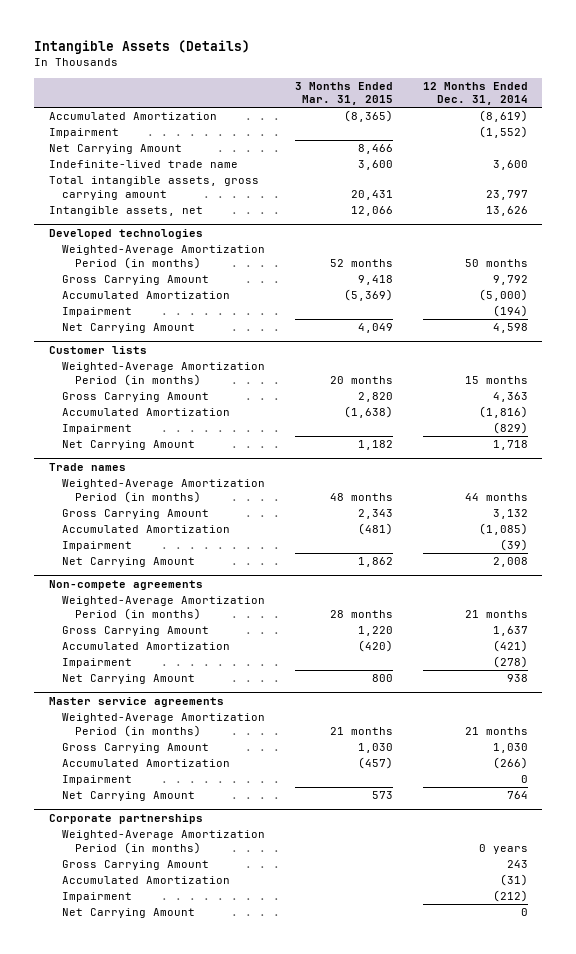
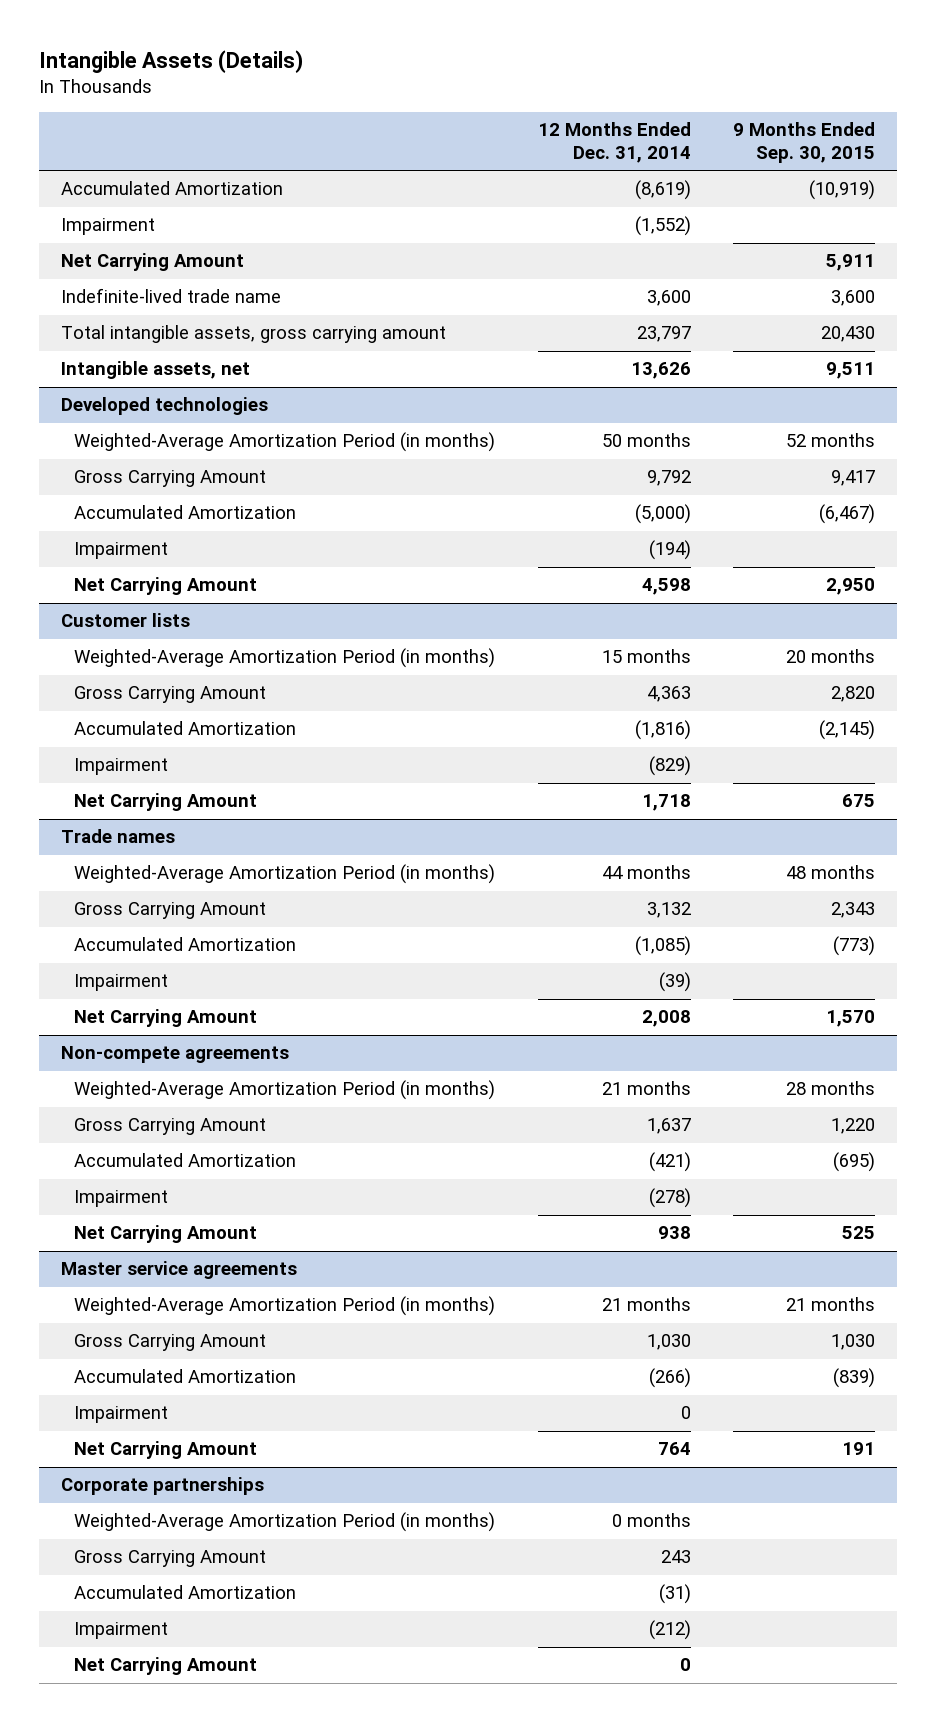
- | 3 Months Ended Mar. 31, 2015 | 12 Months Ended Dec. 31, 2014
+ | 12 Months Ended Dec. 31, 2014 | 9 Months Ended Sep. 30, 2015
@ Corporate partnerships
- Weighted-Average Amortization Period (in months) | | 0 years
+ Weighted-Average Amortization Period (in months) | 0 months |

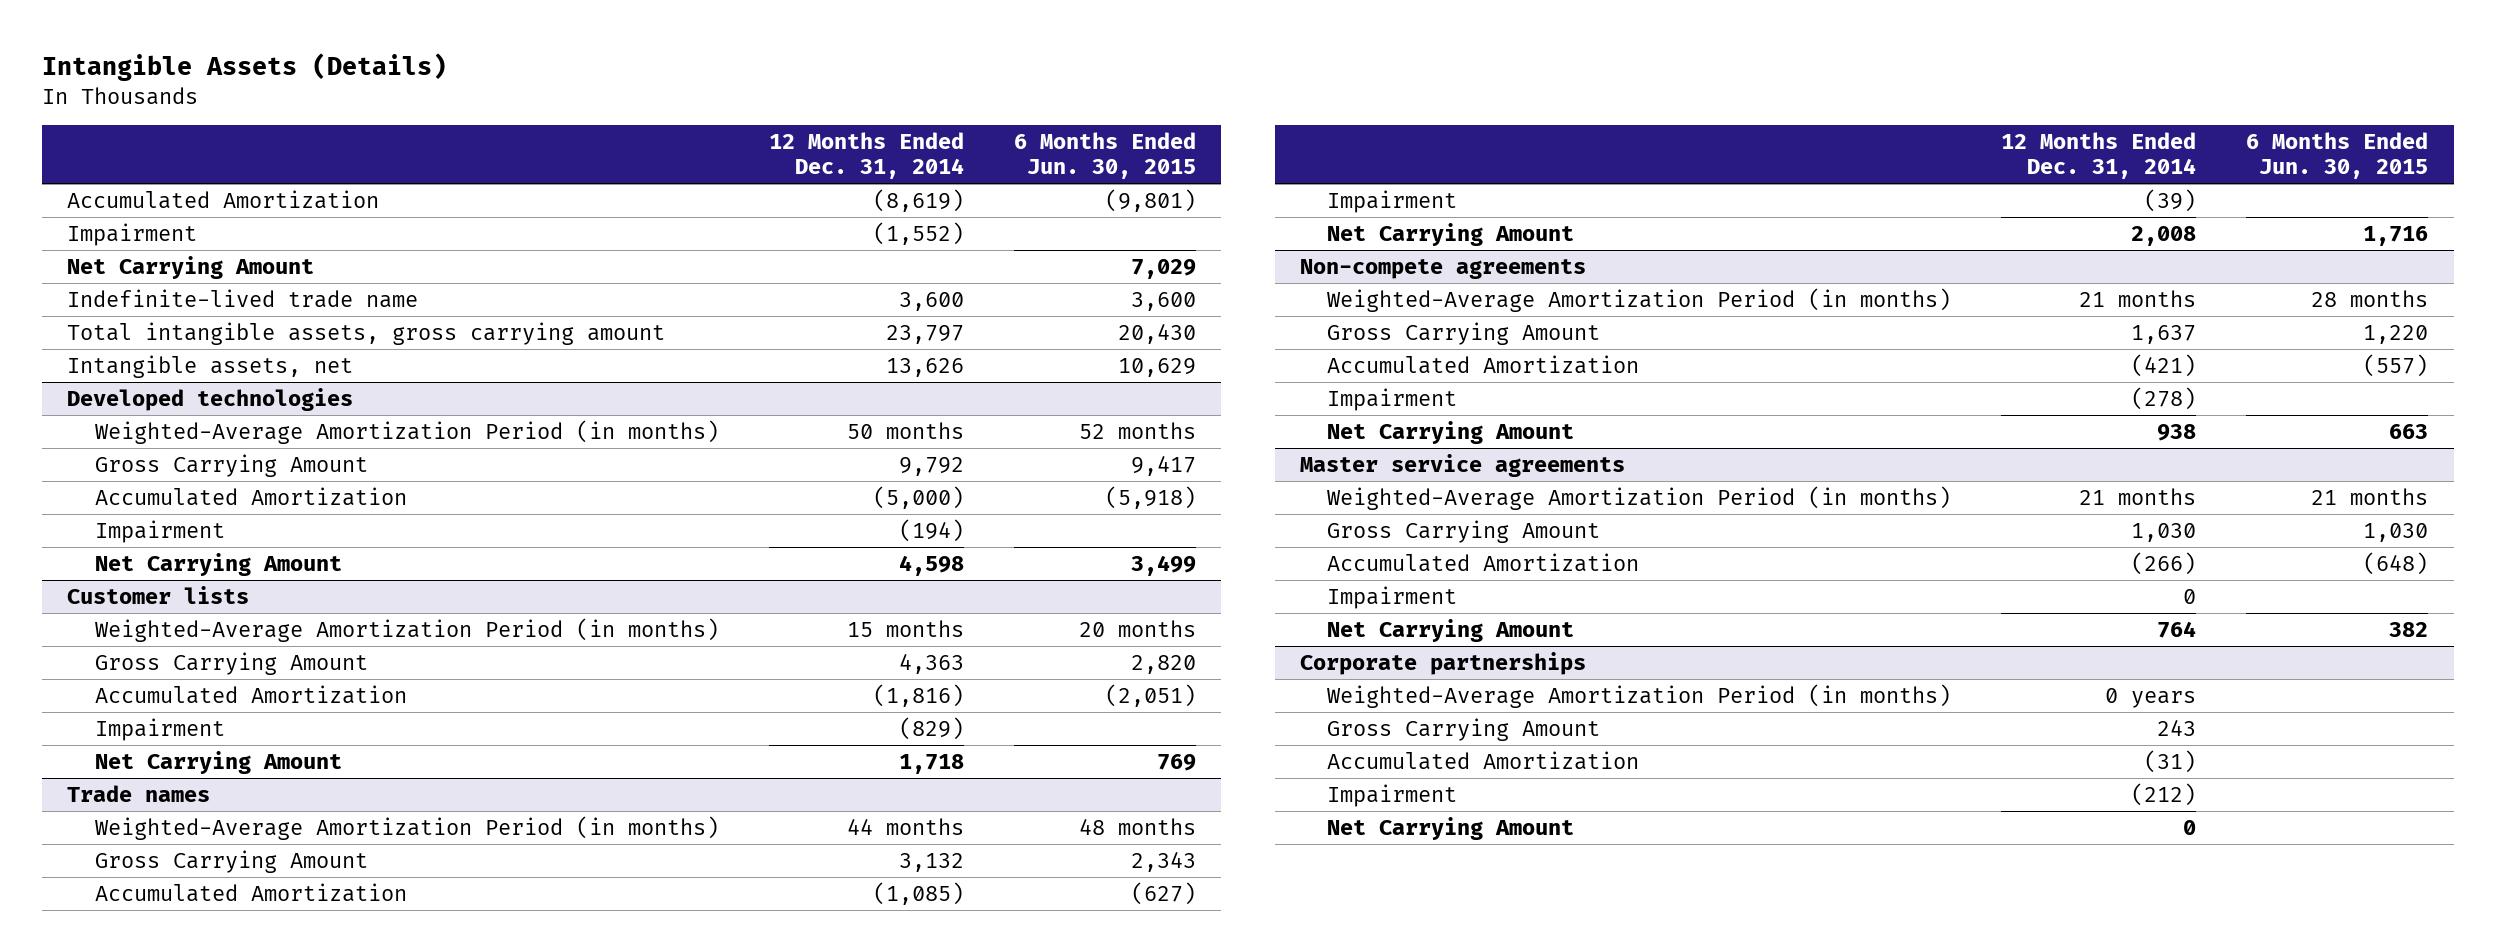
- | 12 Months Ended Dec. 31, 2014 | 9 Months Ended Sep. 30, 2015
+ | 12 Months Ended Dec. 31, 2014 | 6 Months Ended Jun. 30, 2015
@ Corporate partnerships
- Weighted-Average Amortization Period (in months) | 0 months |
+ Weighted-Average Amortization Period (in months) | 0 years |

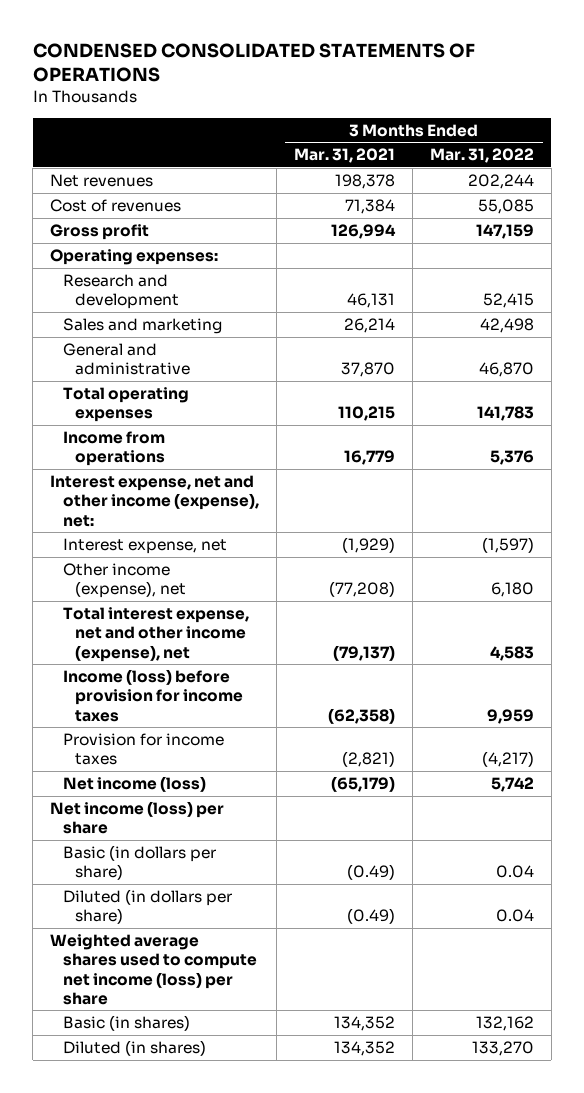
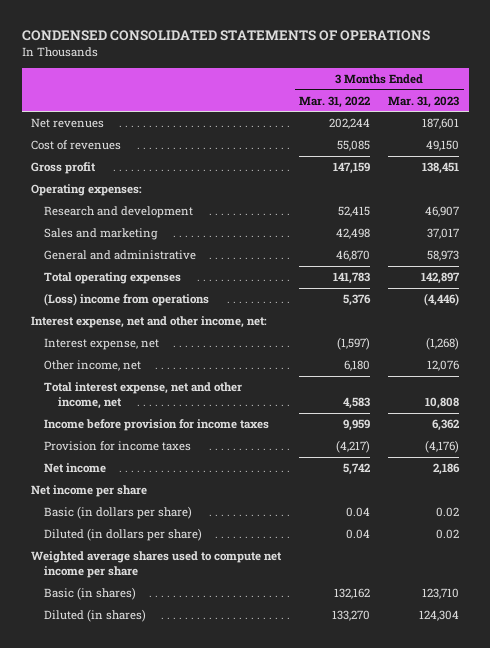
- | 3 Months Ended Mar. 31, 2021 | 3 Months Ended Mar. 31, 2022
+ | 3 Months Ended Mar. 31, 2022 | 3 Months Ended Mar. 31, 2023
- Income from operations | 16,779 | 5,376
- Interest expense, net and other income (expense), net:
+ (Loss) income from operations | 5,376 | (4,446)
+ Interest expense, net and other income, net:
- Other income (expense), net | (77,208) | 6,180
- Total interest expense, net and other income (expense), net | (79,137) | 4,583
- Income (loss) before provision for income taxes | (62,358) | 9,959
+ Other income, net | 6,180 | 12,076
+ Total interest expense, net and other income, net | 4,583 | 10,808
+ Income before provision for income taxes | 9,959 | 6,362
- Net income (loss) | (65,179) | 5,742
- Net income (loss) per share
+ Net income | 5,742 | 2,186
+ Net income per share
- Weighted average shares used to compute net income (loss) per share
+ Weighted average shares used to compute net income per share

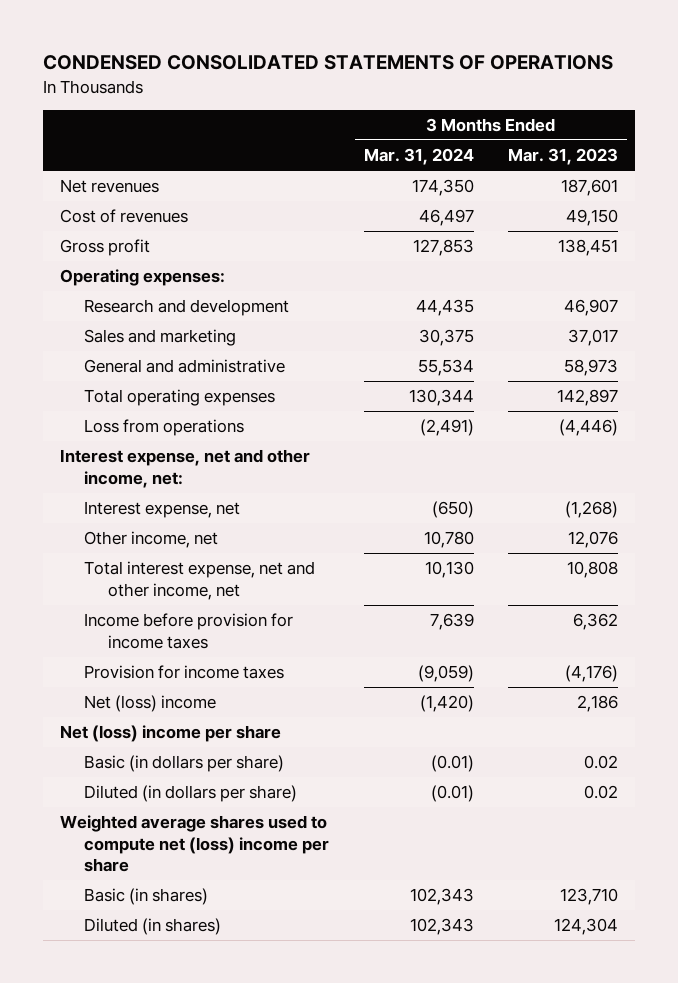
- | 3 Months Ended Mar. 31, 2022 | 3 Months Ended Mar. 31, 2023
+ | 3 Months Ended Mar. 31, 2024 | 3 Months Ended Mar. 31, 2023
- (Loss) income from operations | 5,376 | (4,446)
+ Loss from operations | (2,491) | (4,446)
- Net income | 5,742 | 2,186
- Net income per share
+ Net (loss) income | (1,420) | 2,186
+ Net (loss) income per share
- Weighted average shares used to compute net income per share
+ Weighted average shares used to compute net (loss) income per share

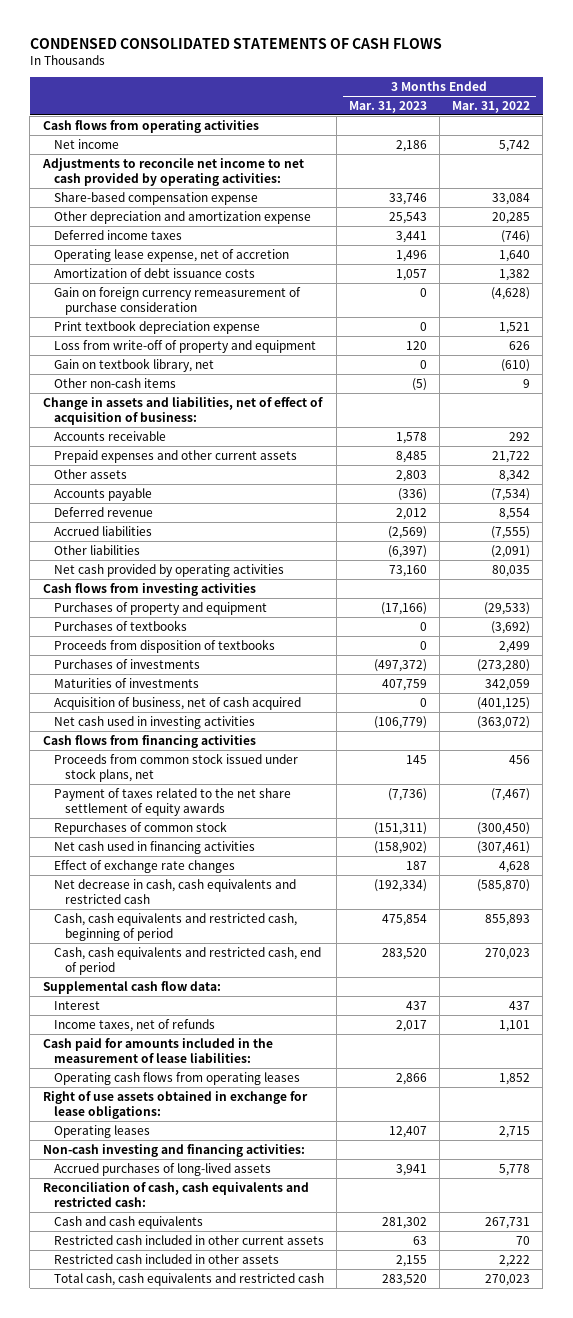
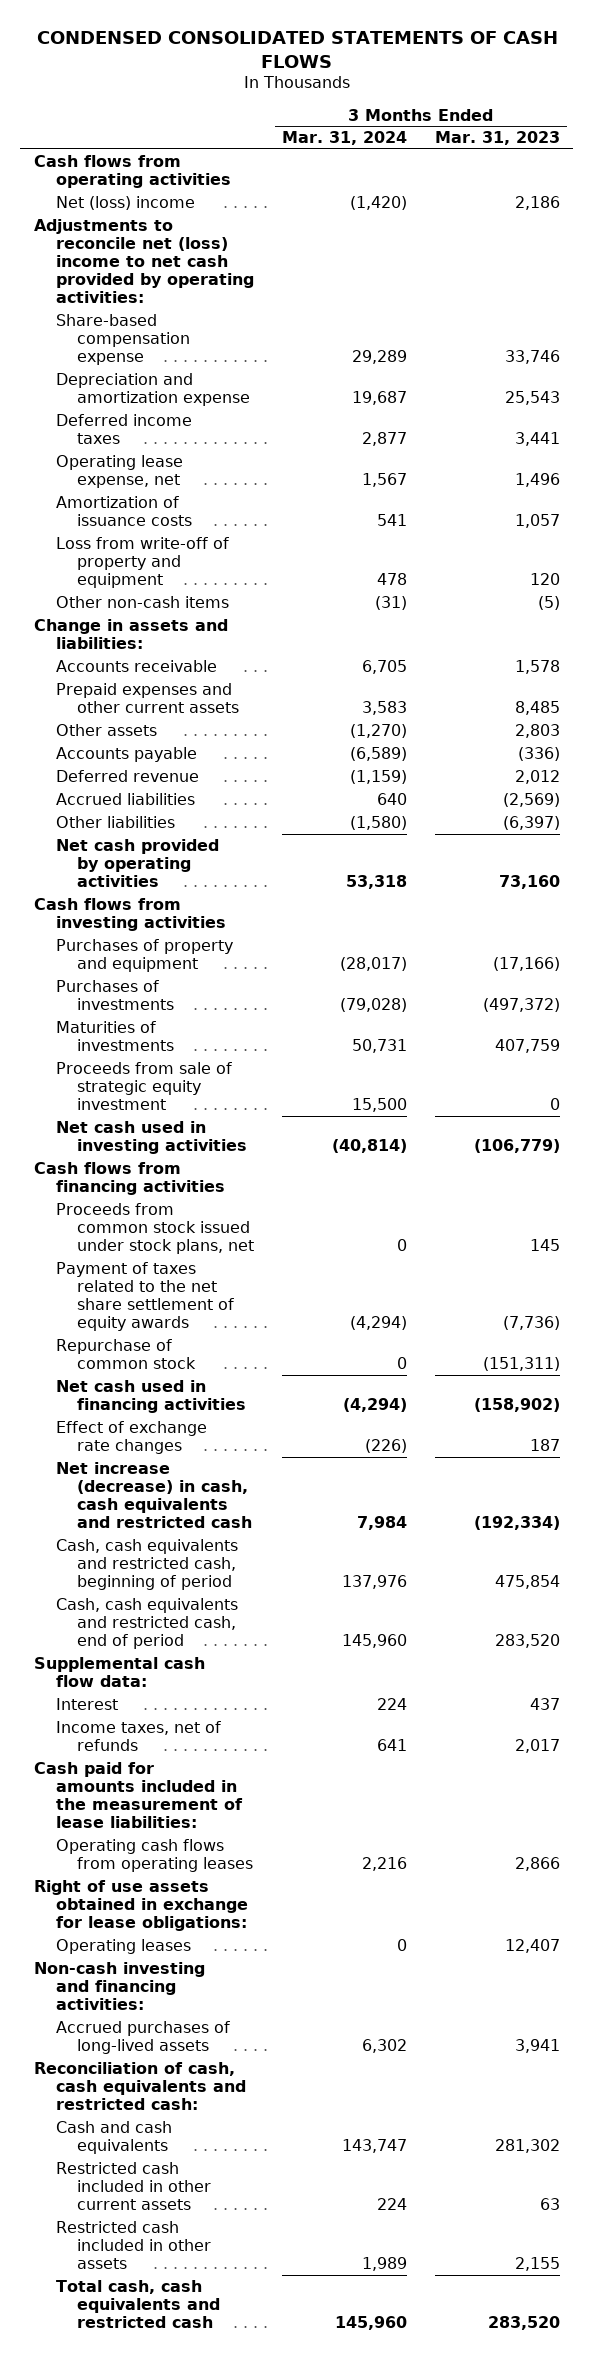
- | 3 Months Ended Mar. 31, 2023 | 3 Months Ended Mar. 31, 2022
+ | 3 Months Ended Mar. 31, 2024 | 3 Months Ended Mar. 31, 2023
- Net income | 2,186 | 5,742
- Adjustments to reconcile net income to net cash provided by operating activities:
+ Net (loss) income | (1,420) | 2,186
+ Adjustments to reconcile net (loss) income to net cash provided by operating activities:
- Other depreciation and amortization expense | 25,543 | 20,285
+ Depreciation and amortization expense | 19,687 | 25,543
- Operating lease expense, net of accretion | 1,496 | 1,640
- Amortization of debt issuance costs | 1,057 | 1,382
- Gain on foreign currency remeasurement of purchase consideration | 0 | (4,628)
- Print textbook depreciation expense | 0 | 1,521
+ Operating lease expense, net | 1,567 | 1,496
+ Amortization of issuance costs | 541 | 1,057
- Gain on textbook library, net | 0 | (610)
- Change in assets and liabilities, net of effect of acquisition of business:
+ Change in assets and liabilities:
- Purchases of textbooks | 0 | (3,692)
- Proceeds from disposition of textbooks | 0 | 2,499
- Acquisition of business, net of cash acquired | 0 | (401,125)
+ Proceeds from sale of strategic equity investment | 15,500 | 0
- Repurchases of common stock | (151,311) | (300,450)
+ Repurchase of common stock | 0 | (151,311)
- Net decrease in cash, cash equivalents and restricted cash | (192,334) | (585,870)
+ Net increase (decrease) in cash, cash equivalents and restricted cash | 7,984 | (192,334)

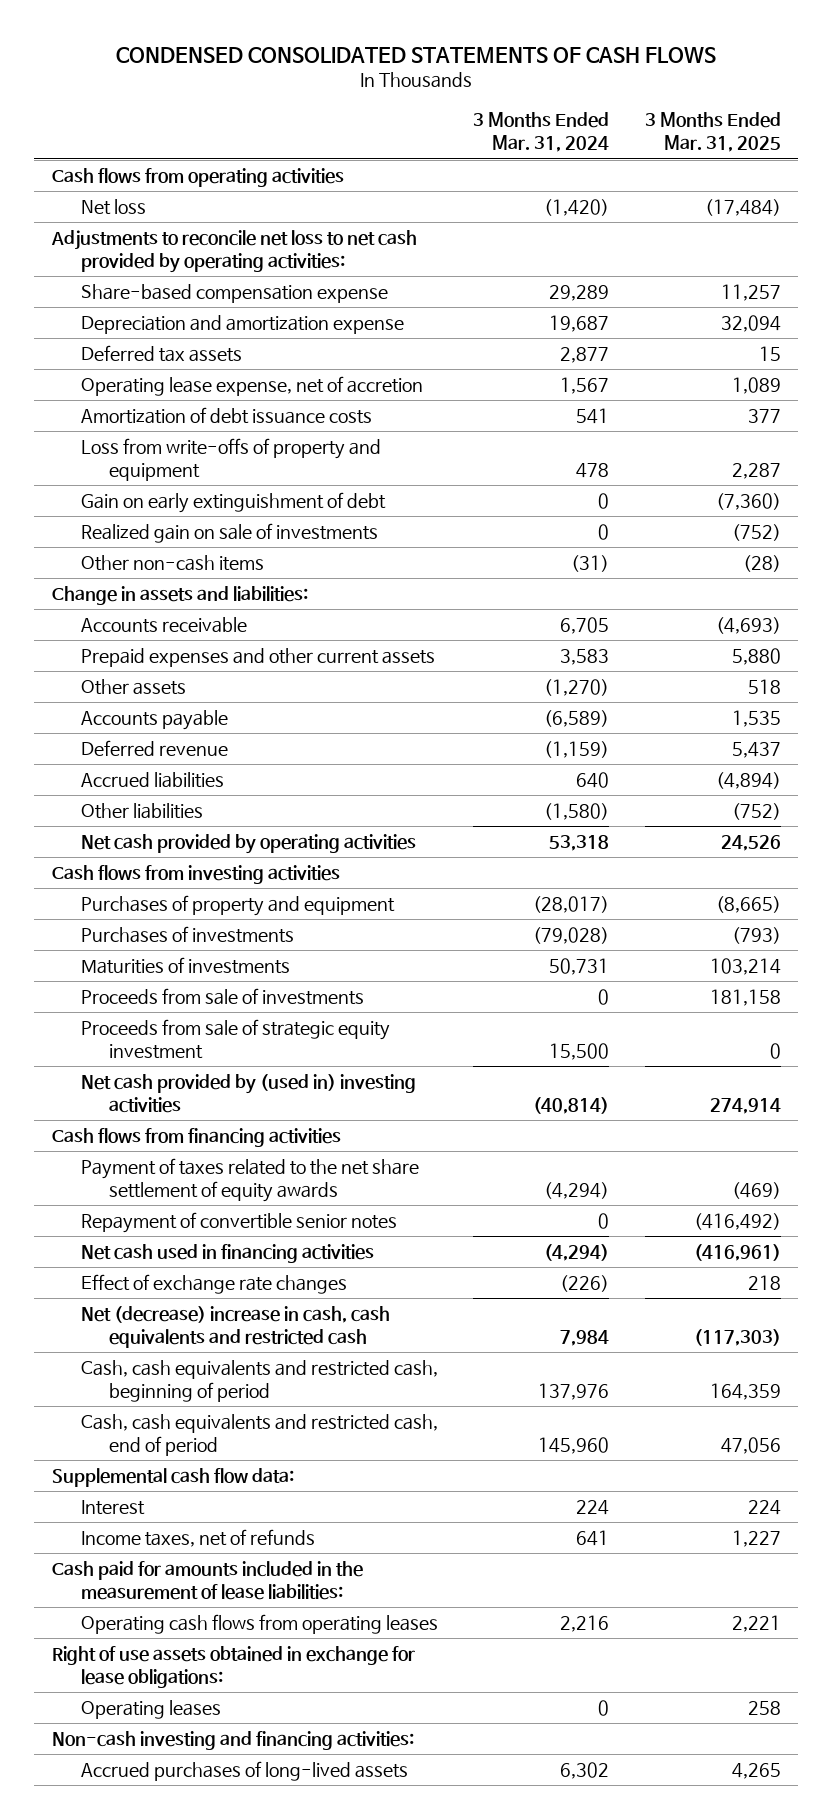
- | 3 Months Ended Mar. 31, 2024 | 3 Months Ended Mar. 31, 2023
+ | 3 Months Ended Mar. 31, 2024 | 3 Months Ended Mar. 31, 2025
- Net (loss) income | (1,420) | 2,186
- Adjustments to reconcile net (loss) income to net cash provided by operating activities:
+ Net loss | (1,420) | (17,484)
+ Adjustments to reconcile net loss to net cash provided by operating activities:
- Deferred income taxes | 2,877 | 3,441
- Operating lease expense, net | 1,567 | 1,496
- Amortization of issuance costs | 541 | 1,057
- Loss from write-off of property and equipment | 478 | 120
+ Deferred tax assets | 2,877 | 15
+ Operating lease expense, net of accretion | 1,567 | 1,089
+ Amortization of debt issuance costs | 541 | 377
+ Loss from write-offs of property and equipment | 478 | 2,287
+ Gain on early extinguishment of debt | 0 | (7,360)
+ Realized gain on sale of investments | 0 | (752)
+ Proceeds from sale of investments | 0 | 181,158
- Net cash used in investing activities | (40,814) | (106,779)
+ Net cash provided by (used in) investing activities | (40,814) | 274,914
- Proceeds from common stock issued under stock plans, net | 0 | 145
- Repurchase of common stock | 0 | (151,311)
+ Repayment of convertible senior notes | 0 | (416,492)
- Net increase (decrease) in cash, cash equivalents and restricted cash | 7,984 | (192,334)
+ Net (decrease) increase in cash, cash equivalents and restricted cash | 7,984 | (117,303)
- Reconciliation of cash, cash equivalents and restricted cash:
- Cash and cash equivalents | 143,747 | 281,302
- Restricted cash included in other current assets | 224 | 63
- Restricted cash included in other assets | 1,989 | 2,155
- Total cash, cash equivalents and restricted cash | 145,960 | 283,520

